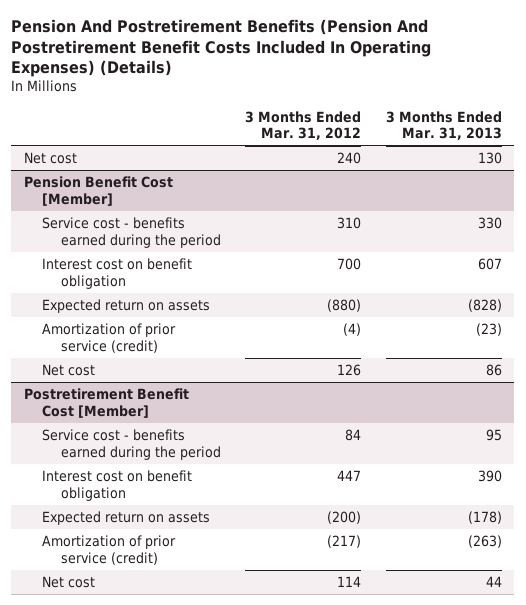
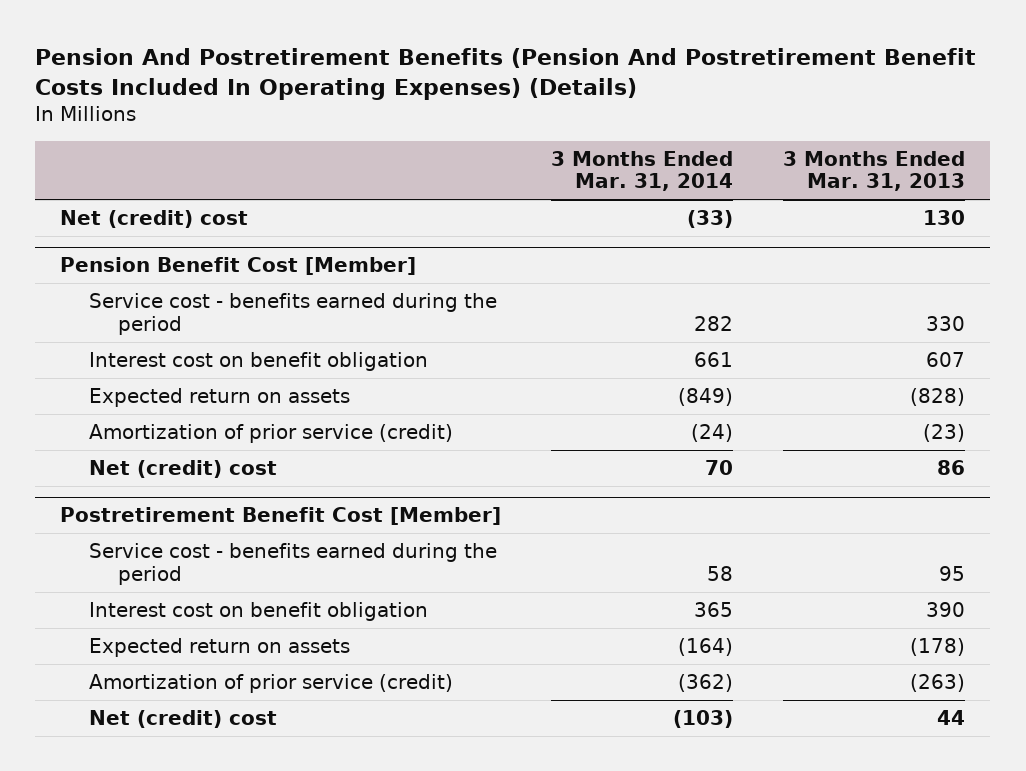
- | 3 Months Ended Mar. 31, 2012 | 3 Months Ended Mar. 31, 2013
+ | 3 Months Ended Mar. 31, 2014 | 3 Months Ended Mar. 31, 2013
- Net cost | 240 | 130
+ Net (credit) cost | (33) | 130
@ Pension Benefit Cost [Member]
- Net cost | 126 | 86
+ Net (credit) cost | 70 | 86
@ Postretirement Benefit Cost [Member]
- Net cost | 114 | 44
+ Net (credit) cost | (103) | 44

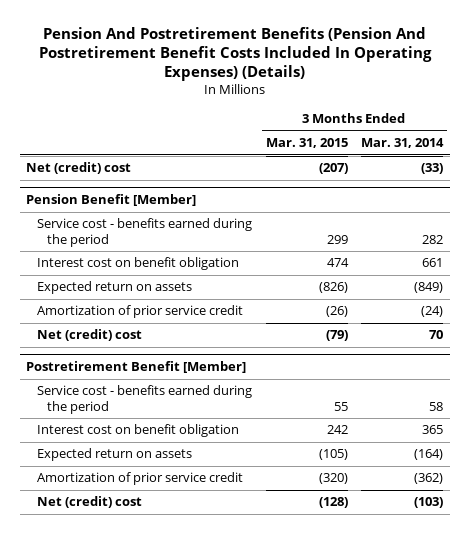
- | 3 Months Ended Mar. 31, 2014 | 3 Months Ended Mar. 31, 2013
+ | 3 Months Ended Mar. 31, 2015 | 3 Months Ended Mar. 31, 2014
- Pension Benefit Cost [Member]
+ Pension Benefit [Member]
- Amortization of prior service (credit) | (24) | (23)
+ Amortization of prior service credit | (26) | (24)
- Postretirement Benefit Cost [Member]
+ Postretirement Benefit [Member]
- Amortization of prior service (credit) | (362) | (263)
+ Amortization of prior service credit | (320) | (362)

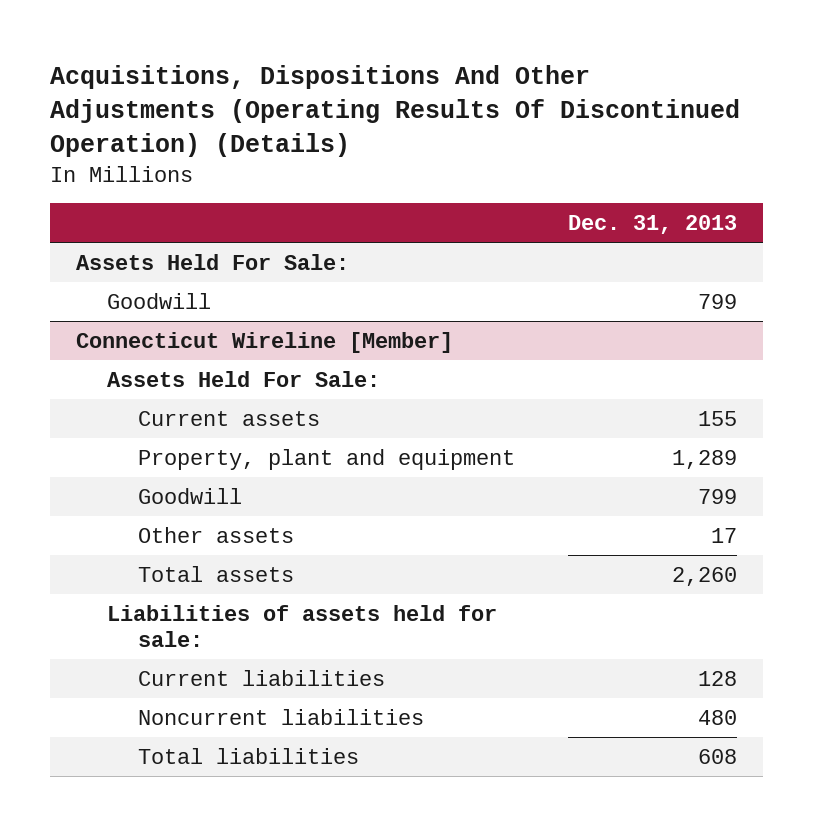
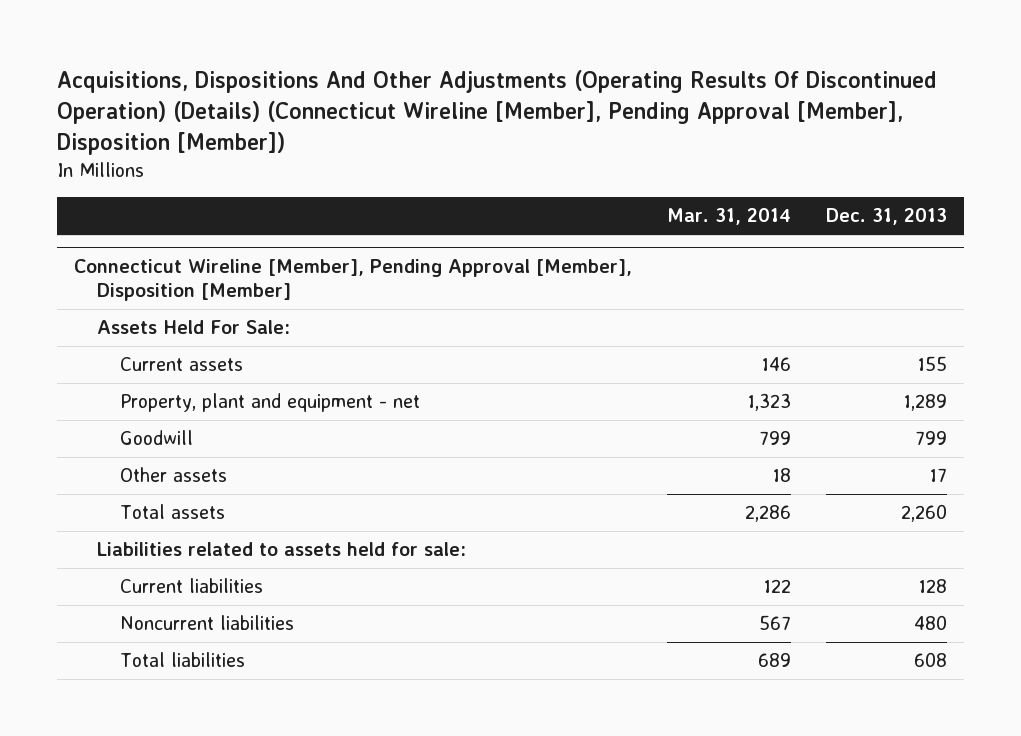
- Acquisitions, Dispositions And Other Adjustments (Operating Results Of Discontinued Operation) (Details)
+ Acquisitions, Dispositions And Other Adjustments (Operating Results Of Discontinued Operation) (Details) (Connecticut Wireline [Member], Pending Approval [Member], Disposition [Member])
- | Dec. 31, 2013
+ | Mar. 31, 2014 | Dec. 31, 2013
- Assets Held For Sale:
- Goodwill | 799
- Connecticut Wireline [Member]
+ Connecticut Wireline [Member], Pending Approval [Member], Disposition [Member]
- Property, plant and equipment | 1,289
+ Property, plant and equipment - net | 1,323 | 1,289
- Liabilities of assets held for sale:
+ Liabilities related to assets held for sale:

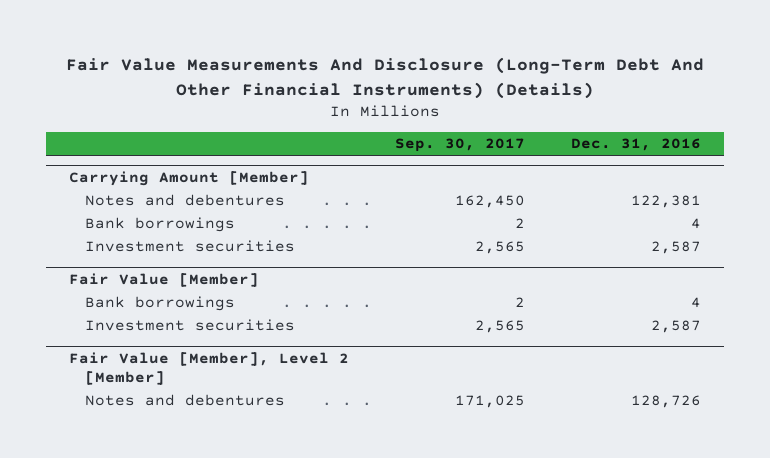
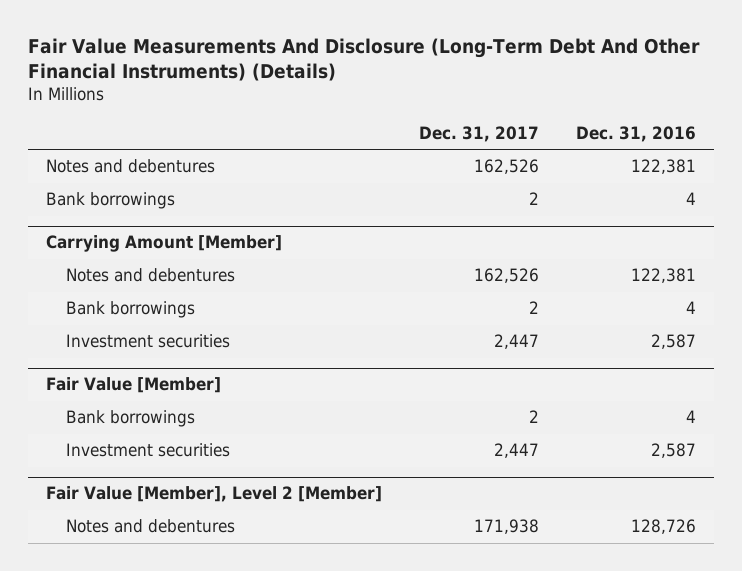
- | Sep. 30, 2017 | Dec. 31, 2016
+ | Dec. 31, 2017 | Dec. 31, 2016
+ Notes and debentures | 162,526 | 122,381
+ Bank borrowings | 2 | 4

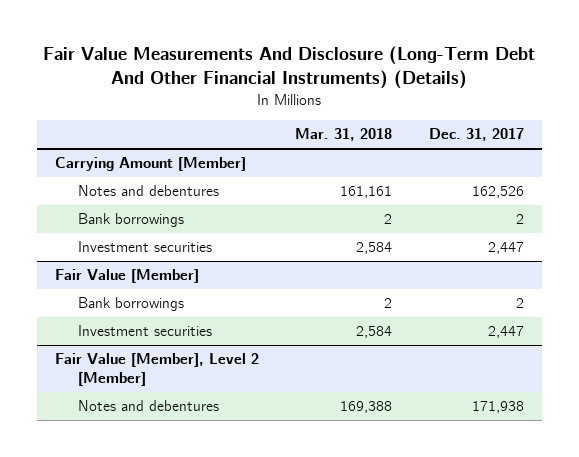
- | Dec. 31, 2017 | Dec. 31, 2016
+ | Mar. 31, 2018 | Dec. 31, 2017
- Notes and debentures | 162,526 | 122,381
- Bank borrowings | 2 | 4

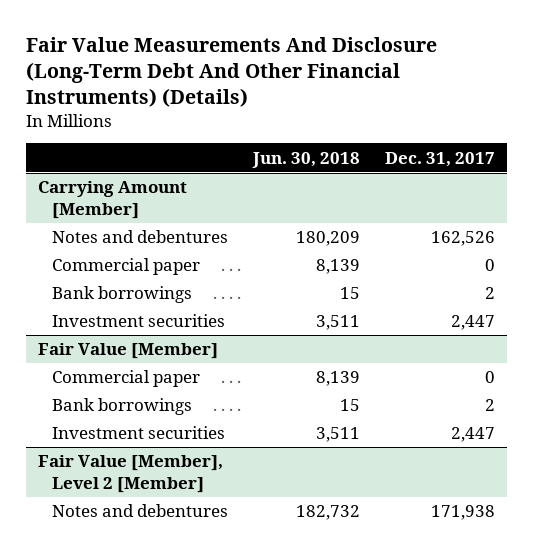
- | Mar. 31, 2018 | Dec. 31, 2017
+ | Jun. 30, 2018 | Dec. 31, 2017
@ Carrying Amount [Member]
+ Commercial paper | 8,139 | 0
@ Fair Value [Member]
+ Commercial paper | 8,139 | 0

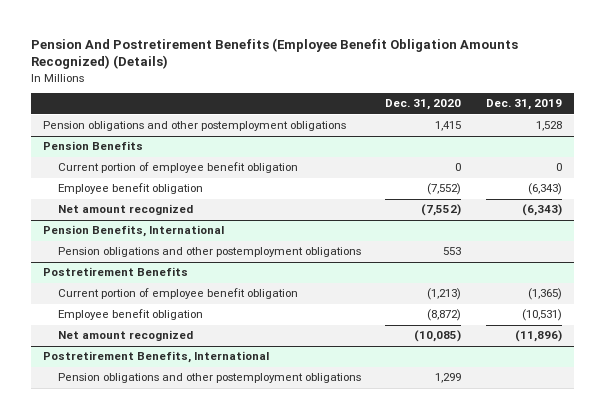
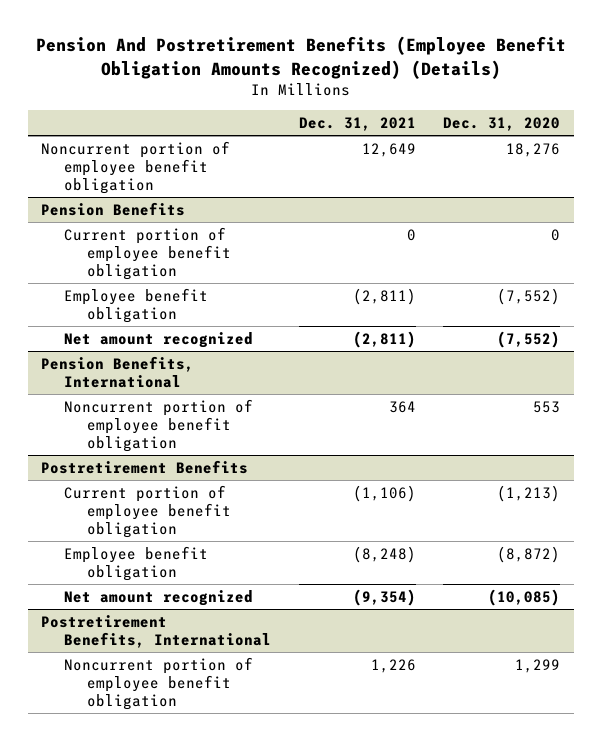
- | Dec. 31, 2020 | Dec. 31, 2019
+ | Dec. 31, 2021 | Dec. 31, 2020
- Pension obligations and other postemployment obligations | 1,415 | 1,528
+ Noncurrent portion of employee benefit obligation | 12,649 | 18,276
@ Pension Benefits, International
- Pension obligations and other postemployment obligations | 553 |
+ Noncurrent portion of employee benefit obligation | 364 | 553
@ Postretirement Benefits, International
- Pension obligations and other postemployment obligations | 1,299 |
+ Noncurrent portion of employee benefit obligation | 1,226 | 1,299

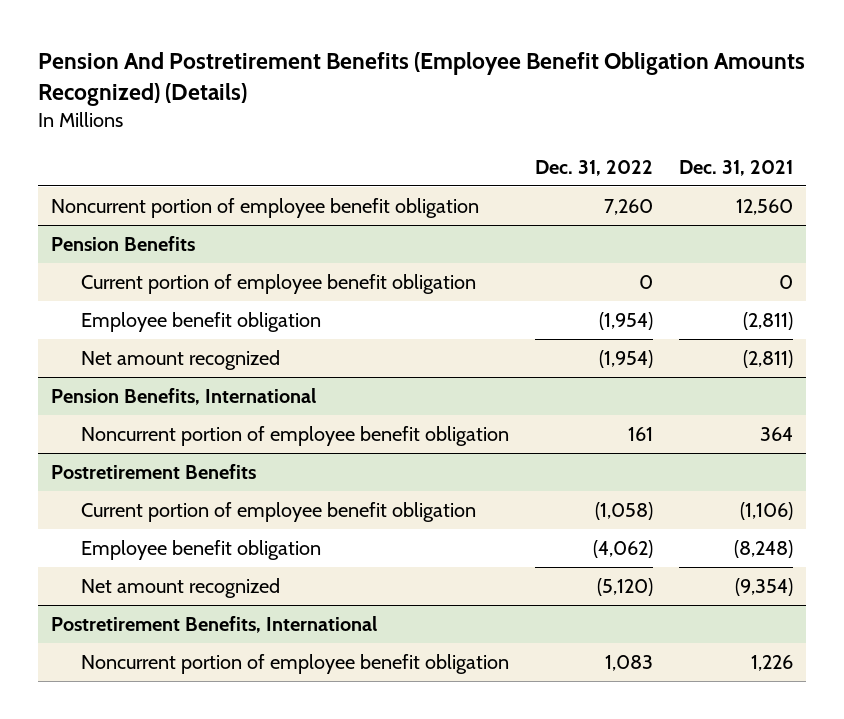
- | Dec. 31, 2021 | Dec. 31, 2020
+ | Dec. 31, 2022 | Dec. 31, 2021
- Noncurrent portion of employee benefit obligation | 12,649 | 18,276
+ Noncurrent portion of employee benefit obligation | 7,260 | 12,560

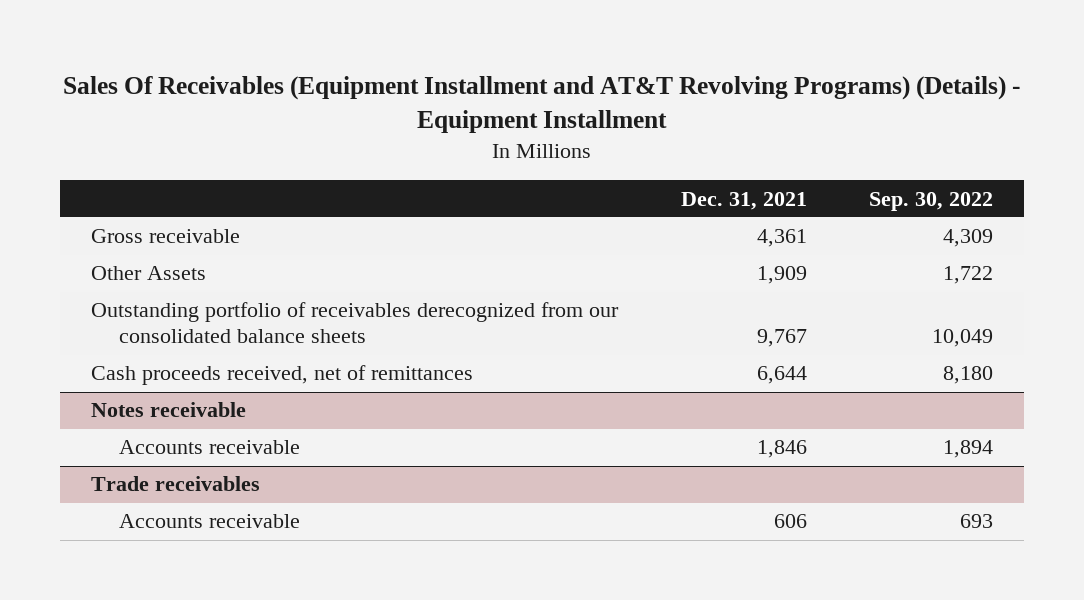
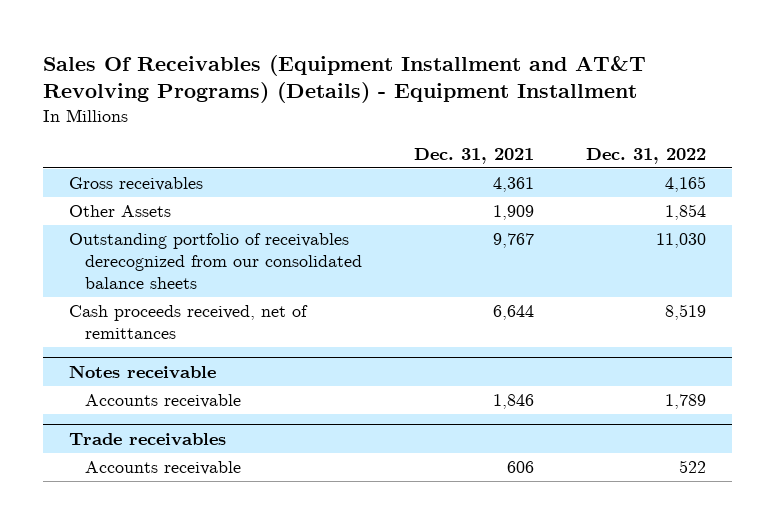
- | Dec. 31, 2021 | Sep. 30, 2022
+ | Dec. 31, 2021 | Dec. 31, 2022
- Gross receivable | 4,361 | 4,309
+ Gross receivables | 4,361 | 4,165

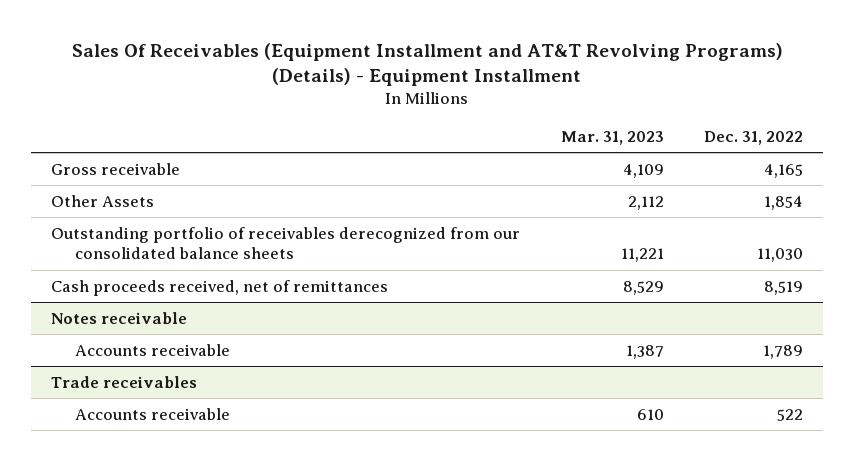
- | Dec. 31, 2021 | Dec. 31, 2022
+ | Mar. 31, 2023 | Dec. 31, 2022
- Gross receivables | 4,361 | 4,165
+ Gross receivable | 4,109 | 4,165

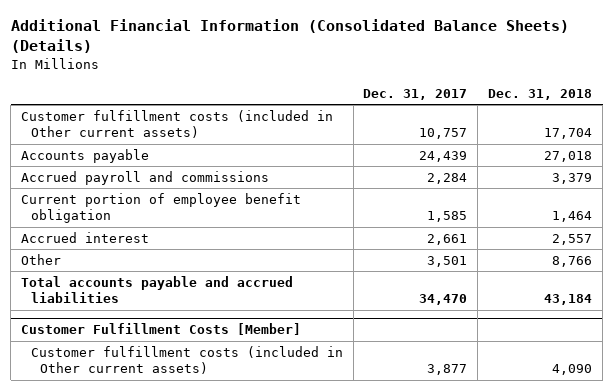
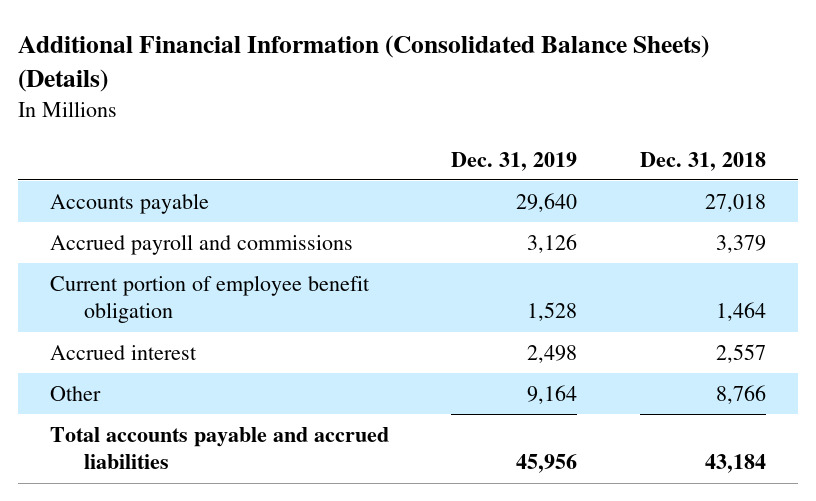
- | Dec. 31, 2017 | Dec. 31, 2018
+ | Dec. 31, 2019 | Dec. 31, 2018
- Customer fulfillment costs (included in Other current assets) | 10,757 | 17,704
- Customer Fulfillment Costs [Member]
- Customer fulfillment costs (included in Other current assets) | 3,877 | 4,090

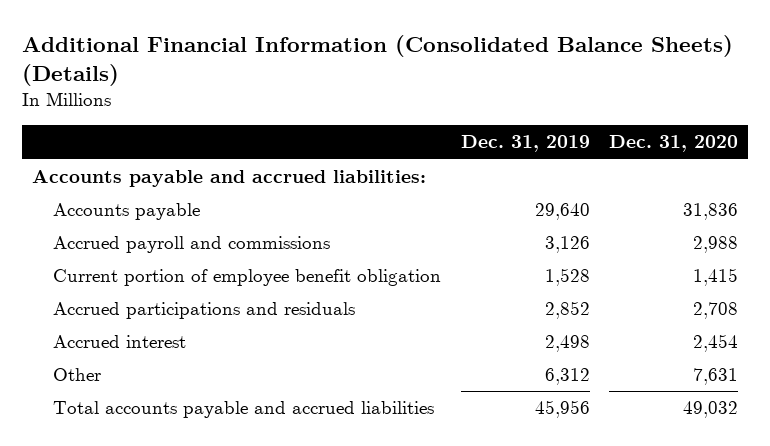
- | Dec. 31, 2019 | Dec. 31, 2018
+ | Dec. 31, 2019 | Dec. 31, 2020
+ Accounts payable and accrued liabilities:
+ Accrued participations and residuals | 2,852 | 2,708
- Other | 9,164 | 8,766
+ Other | 6,312 | 7,631

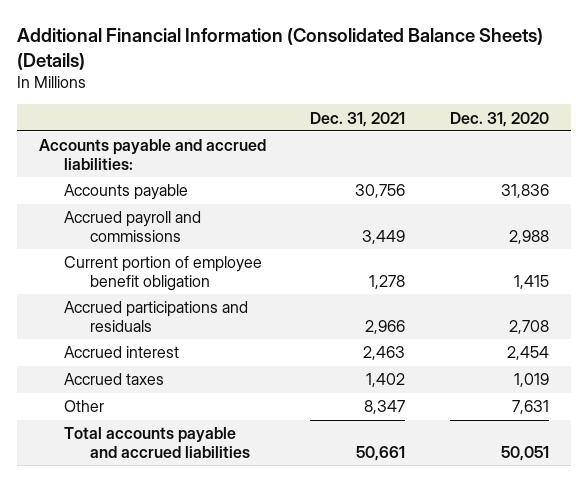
- | Dec. 31, 2019 | Dec. 31, 2020
+ | Dec. 31, 2021 | Dec. 31, 2020
+ Accrued taxes | 1,402 | 1,019
- Total accounts payable and accrued liabilities | 45,956 | 49,032
+ Total accounts payable and accrued liabilities | 50,661 | 50,051

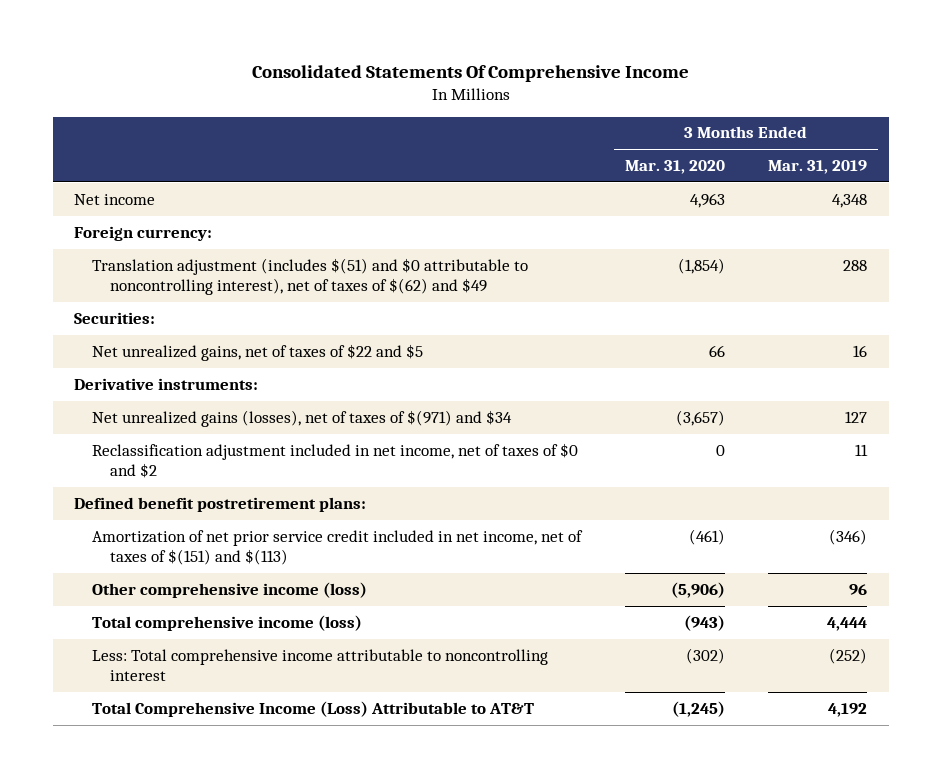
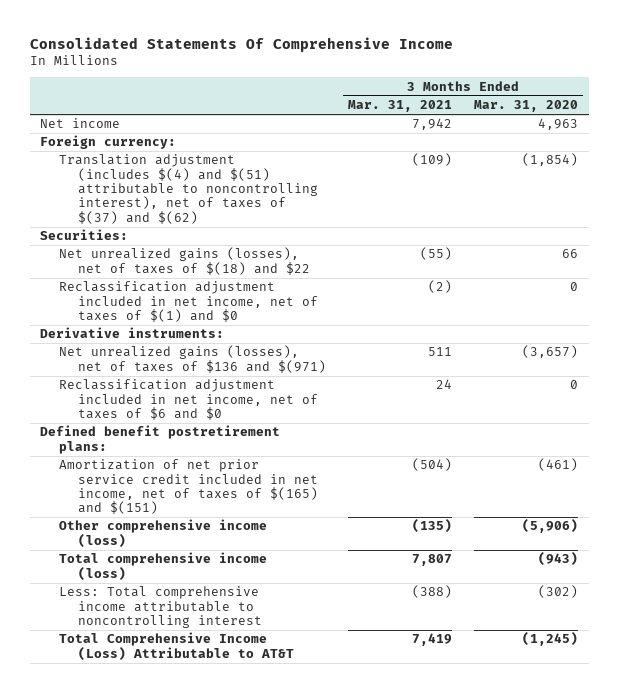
- | 3 Months Ended Mar. 31, 2020 | 3 Months Ended Mar. 31, 2019
+ | 3 Months Ended Mar. 31, 2021 | 3 Months Ended Mar. 31, 2020
- Translation adjustment (includes $(51) and $0 attributable to noncontrolling interest), net of taxes of $(62) and $49 | (1,854) | 288
+ Translation adjustment (includes $(4) and $(51) attributable to noncontrolling interest), net of taxes of $(37) and $(62) | (109) | (1,854)
- Net unrealized gains, net of taxes of $22 and $5 | 66 | 16
+ Net unrealized gains (losses), net of taxes of $(18) and $22 | (55) | 66
+ Reclassification adjustment included in net income, net of taxes of $(1) and $0 | (2) | 0
- Net unrealized gains (losses), net of taxes of $(971) and $34 | (3,657) | 127
- Reclassification adjustment included in net income, net of taxes of $0 and $2 | 0 | 11
+ Net unrealized gains (losses), net of taxes of $136 and $(971) | 511 | (3,657)
+ Reclassification adjustment included in net income, net of taxes of $6 and $0 | 24 | 0
- Amortization of net prior service credit included in net income, net of taxes of $(151) and $(113) | (461) | (346)
+ Amortization of net prior service credit included in net income, net of taxes of $(165) and $(151) | (504) | (461)

